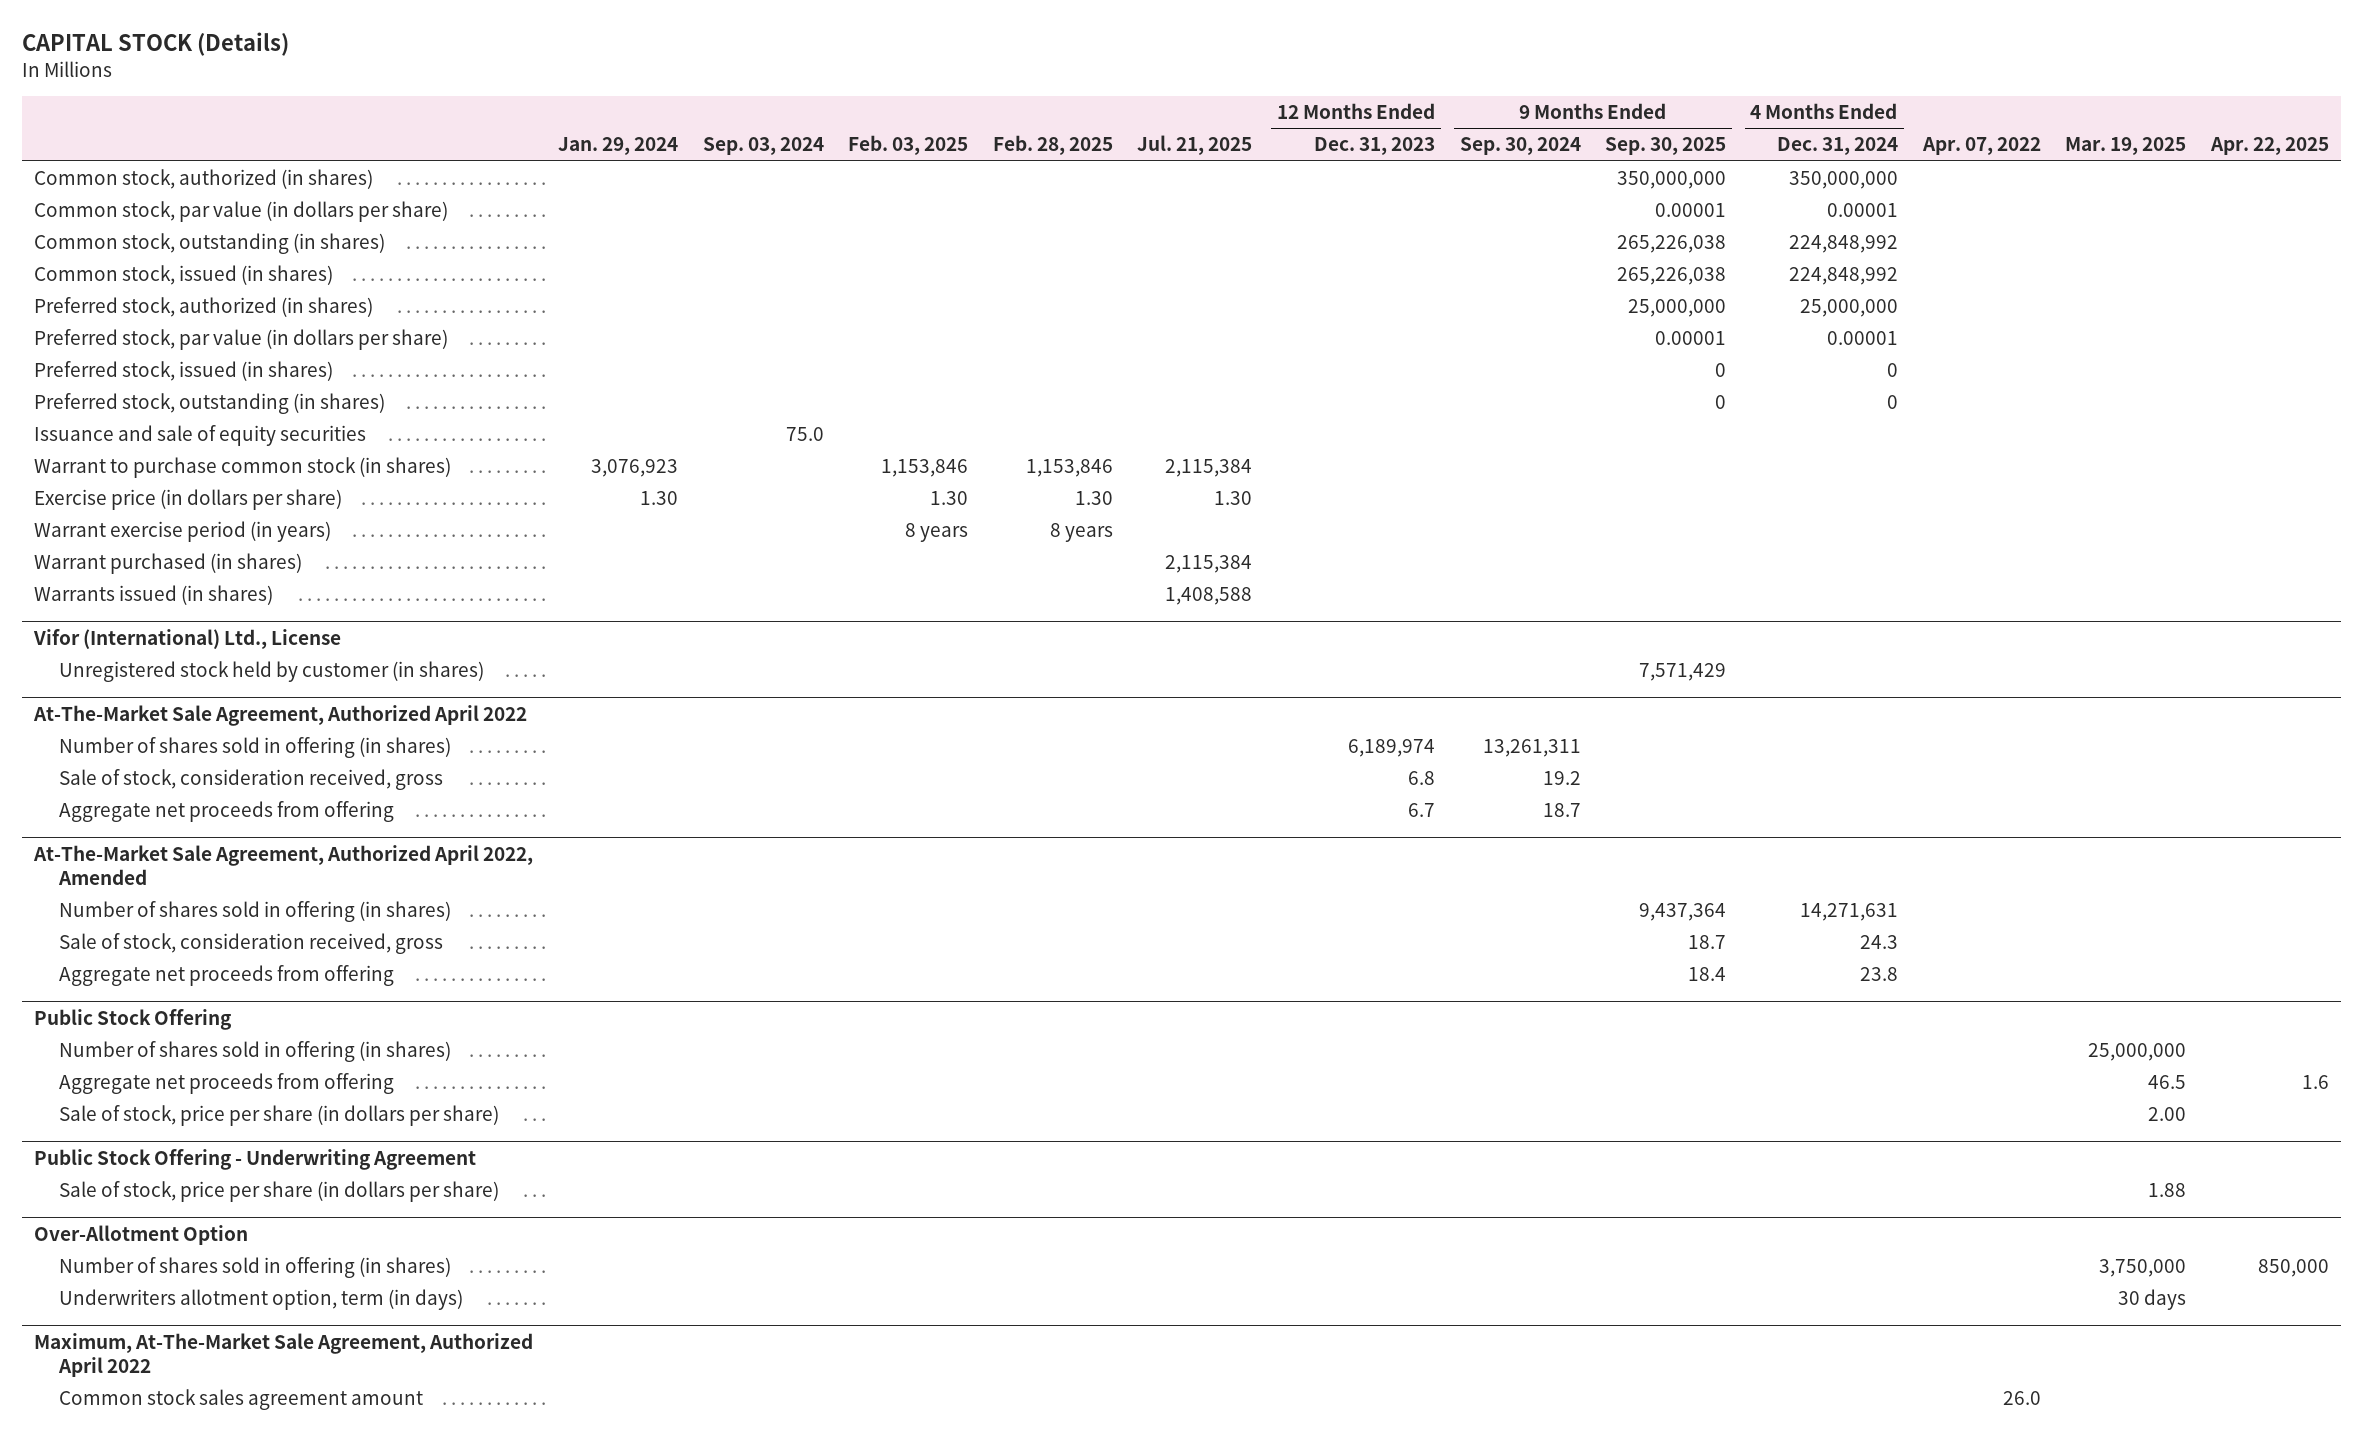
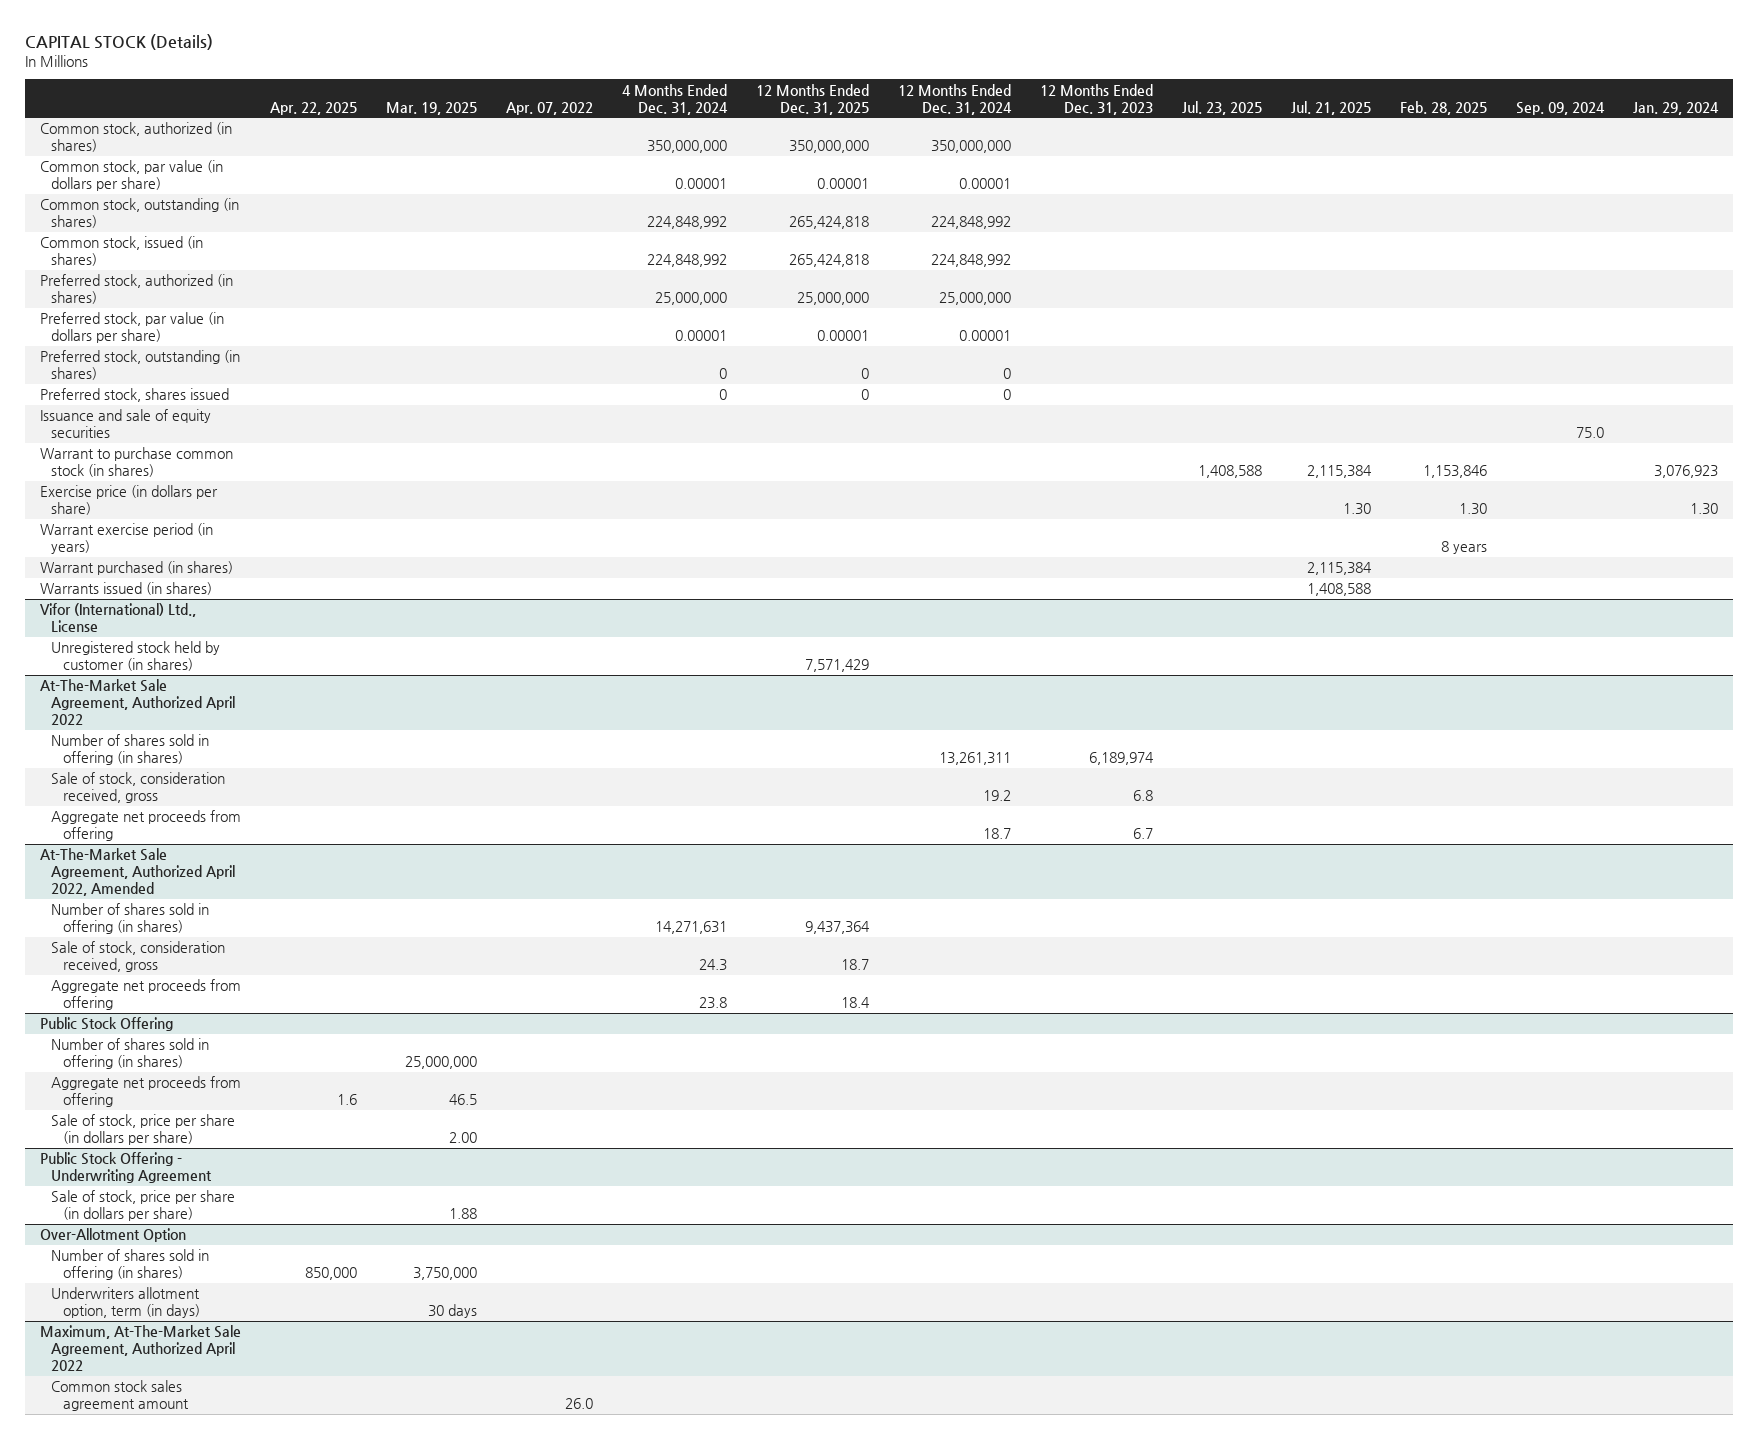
- | Jan. 29, 2024 | Sep. 03, 2024 | Feb. 03, 2025 | Feb. 28, 2025 | Jul. 21, 2025 | 12 Months Ended Dec. 31, 2023 | 9 Months Ended Sep. 30, 2024 | 9 Months Ended Sep. 30, 2025 | 4 Months Ended Dec. 31, 2024 | Apr. 07, 2022 | Mar. 19, 2025 | Apr. 22, 2025
+ | Apr. 22, 2025 | Mar. 19, 2025 | Apr. 07, 2022 | 4 Months Ended Dec. 31, 2024 | 12 Months Ended Dec. 31, 2025 | 12 Months Ended Dec. 31, 2024 | 12 Months Ended Dec. 31, 2023 | Jul. 23, 2025 | Jul. 21, 2025 | Feb. 28, 2025 | Sep. 09, 2024 | Jan. 29, 2024
- Preferred stock, issued (in shares) | | | | | | | | 0 | 0 | | |
+ Preferred stock, shares issued | | | | 0 | 0 | 0 | | | | | |

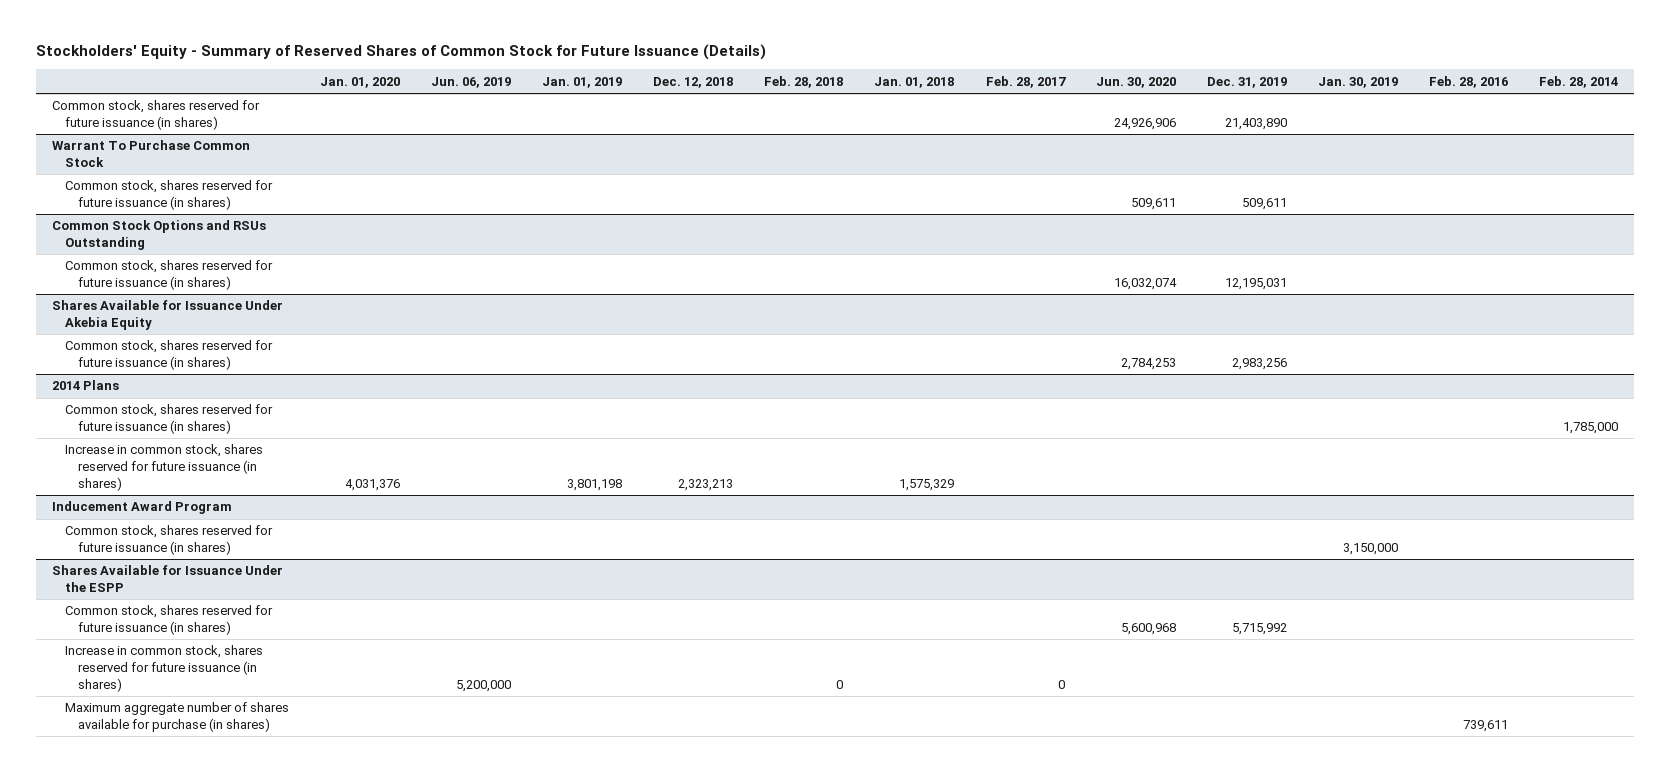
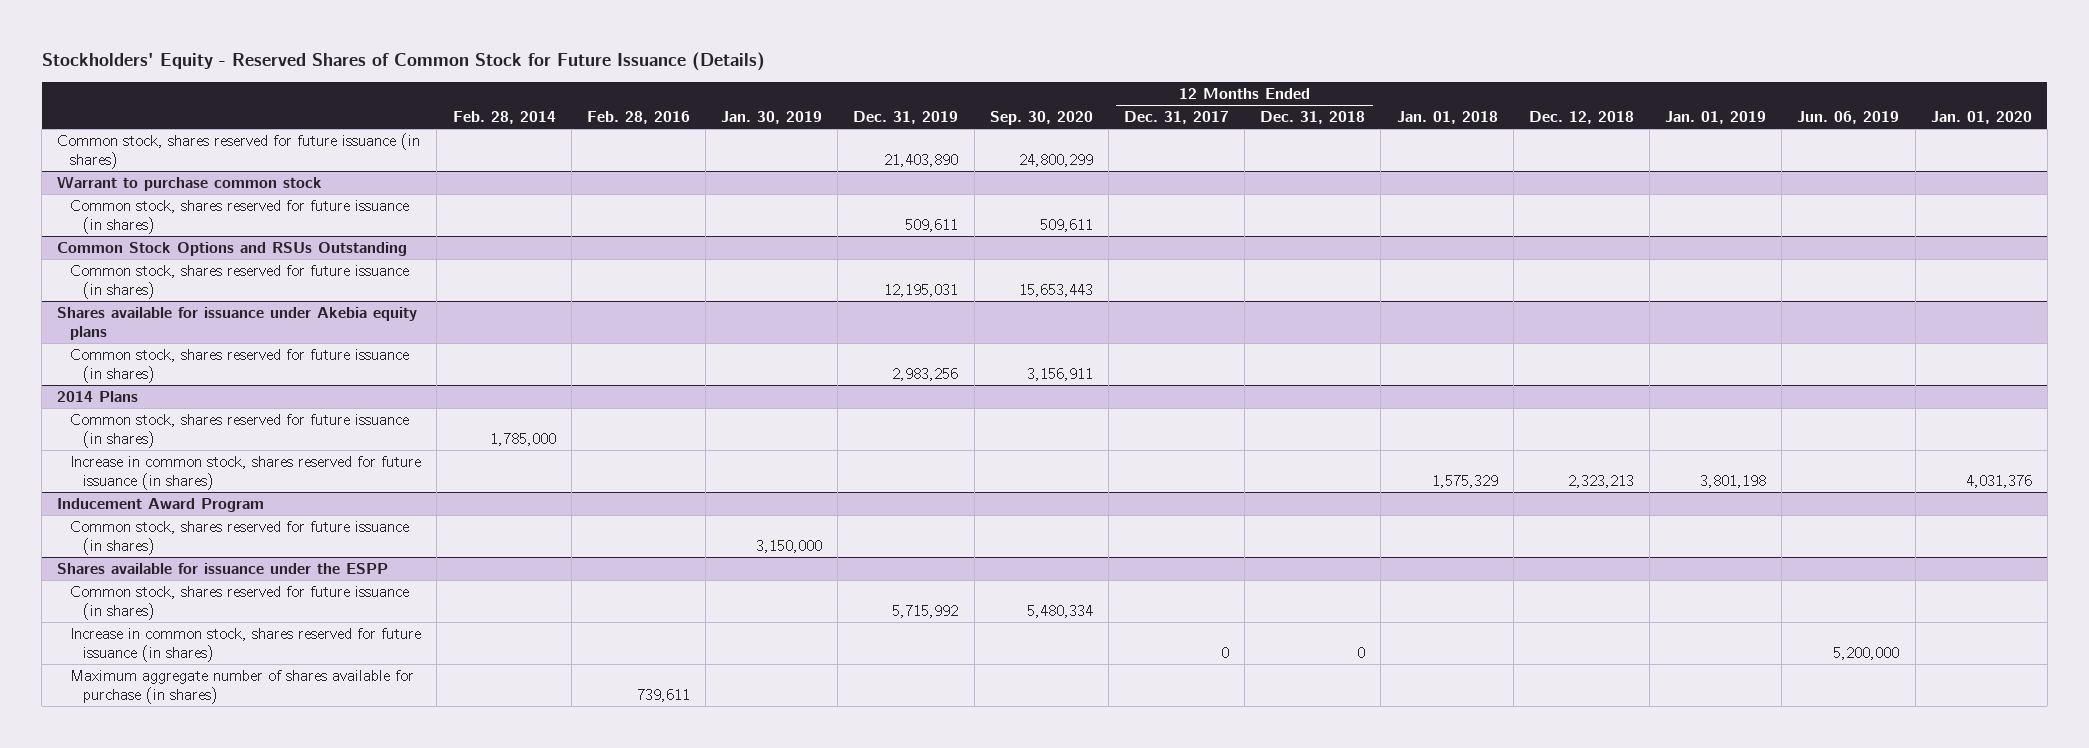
- Stockholders' Equity - Summary of Reserved Shares of Common Stock for Future Issuance (Details)
+ Stockholders' Equity - Reserved Shares of Common Stock for Future Issuance (Details)
- | Jan. 01, 2020 | Jun. 06, 2019 | Jan. 01, 2019 | Dec. 12, 2018 | Feb. 28, 2018 | Jan. 01, 2018 | Feb. 28, 2017 | Jun. 30, 2020 | Dec. 31, 2019 | Jan. 30, 2019 | Feb. 28, 2016 | Feb. 28, 2014
+ | Feb. 28, 2014 | Feb. 28, 2016 | Jan. 30, 2019 | Dec. 31, 2019 | Sep. 30, 2020 | 12 Months Ended Dec. 31, 2017 | 12 Months Ended Dec. 31, 2018 | Jan. 01, 2018 | Dec. 12, 2018 | Jan. 01, 2019 | Jun. 06, 2019 | Jan. 01, 2020
- Warrant To Purchase Common Stock
+ Warrant to purchase common stock
- Shares Available for Issuance Under Akebia Equity
+ Shares available for issuance under Akebia equity plans
- Shares Available for Issuance Under the ESPP
+ Shares available for issuance under the ESPP

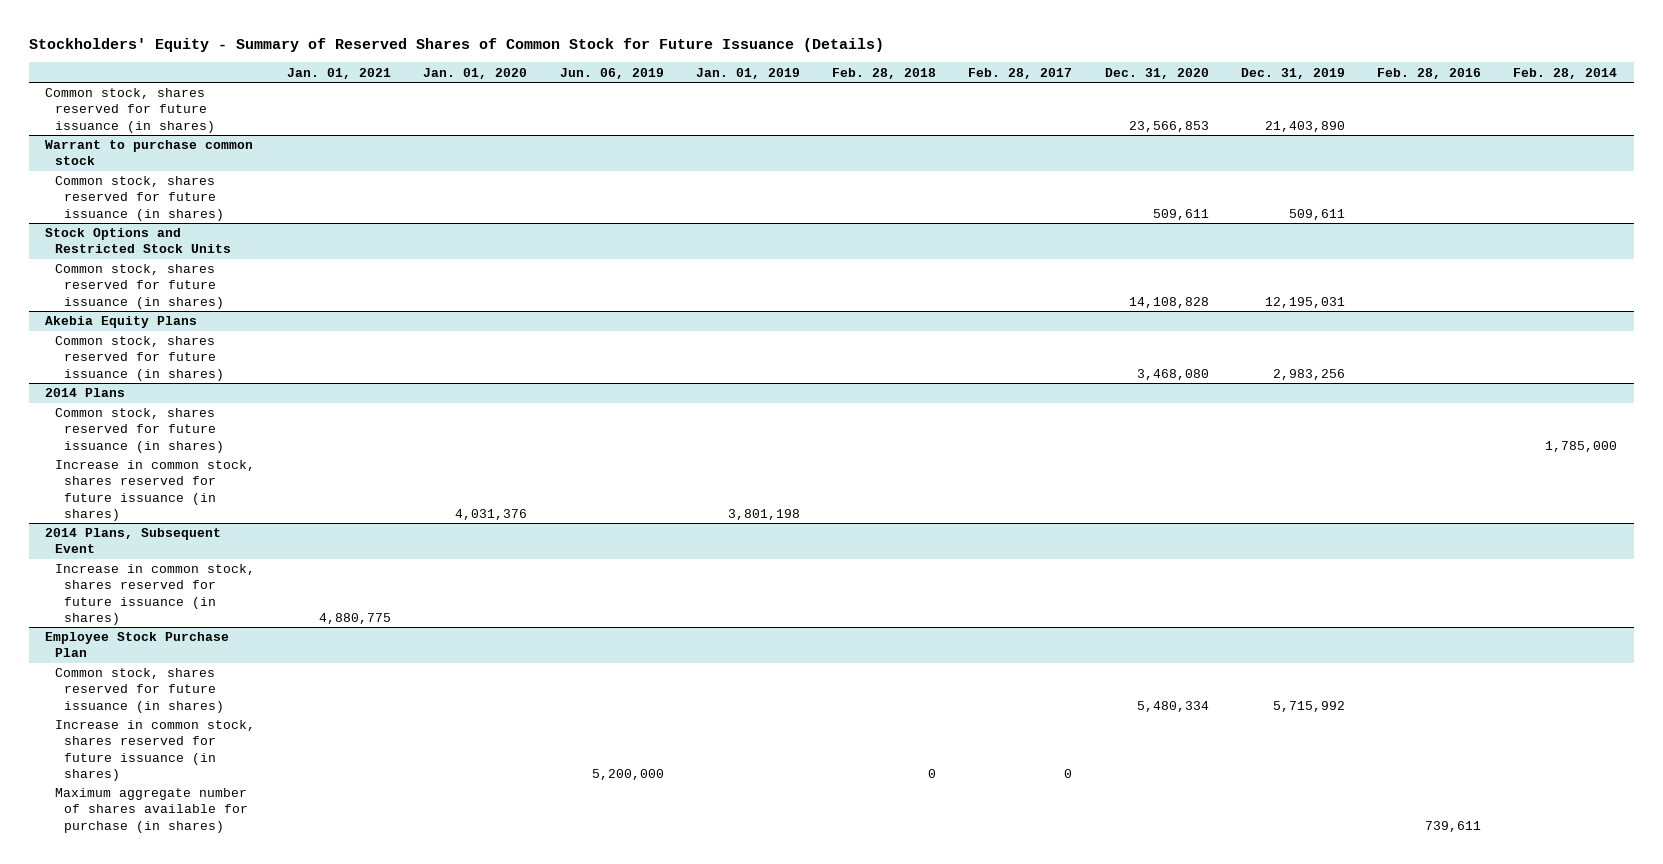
- Stockholders' Equity - Reserved Shares of Common Stock for Future Issuance (Details)
+ Stockholders' Equity - Summary of Reserved Shares of Common Stock for Future Issuance (Details)
- | Feb. 28, 2014 | Feb. 28, 2016 | Jan. 30, 2019 | Dec. 31, 2019 | Sep. 30, 2020 | 12 Months Ended Dec. 31, 2017 | 12 Months Ended Dec. 31, 2018 | Jan. 01, 2018 | Dec. 12, 2018 | Jan. 01, 2019 | Jun. 06, 2019 | Jan. 01, 2020
+ | Jan. 01, 2021 | Jan. 01, 2020 | Jun. 06, 2019 | Jan. 01, 2019 | Feb. 28, 2018 | Feb. 28, 2017 | Dec. 31, 2020 | Dec. 31, 2019 | Feb. 28, 2016 | Feb. 28, 2014
- Common Stock Options and RSUs Outstanding
+ Stock Options and Restricted Stock Units
- Shares available for issuance under Akebia equity plans
+ Akebia Equity Plans
- Inducement Award Program
- Common stock, shares reserved for future issuance (in shares) | | | 3,150,000 | | | | | | | | |
- Shares available for issuance under the ESPP
+ 2014 Plans, Subsequent Event
+ Increase in common stock, shares reserved for future issuance (in shares) | 4,880,775 | | | | | | | | |
+ Employee Stock Purchase Plan

